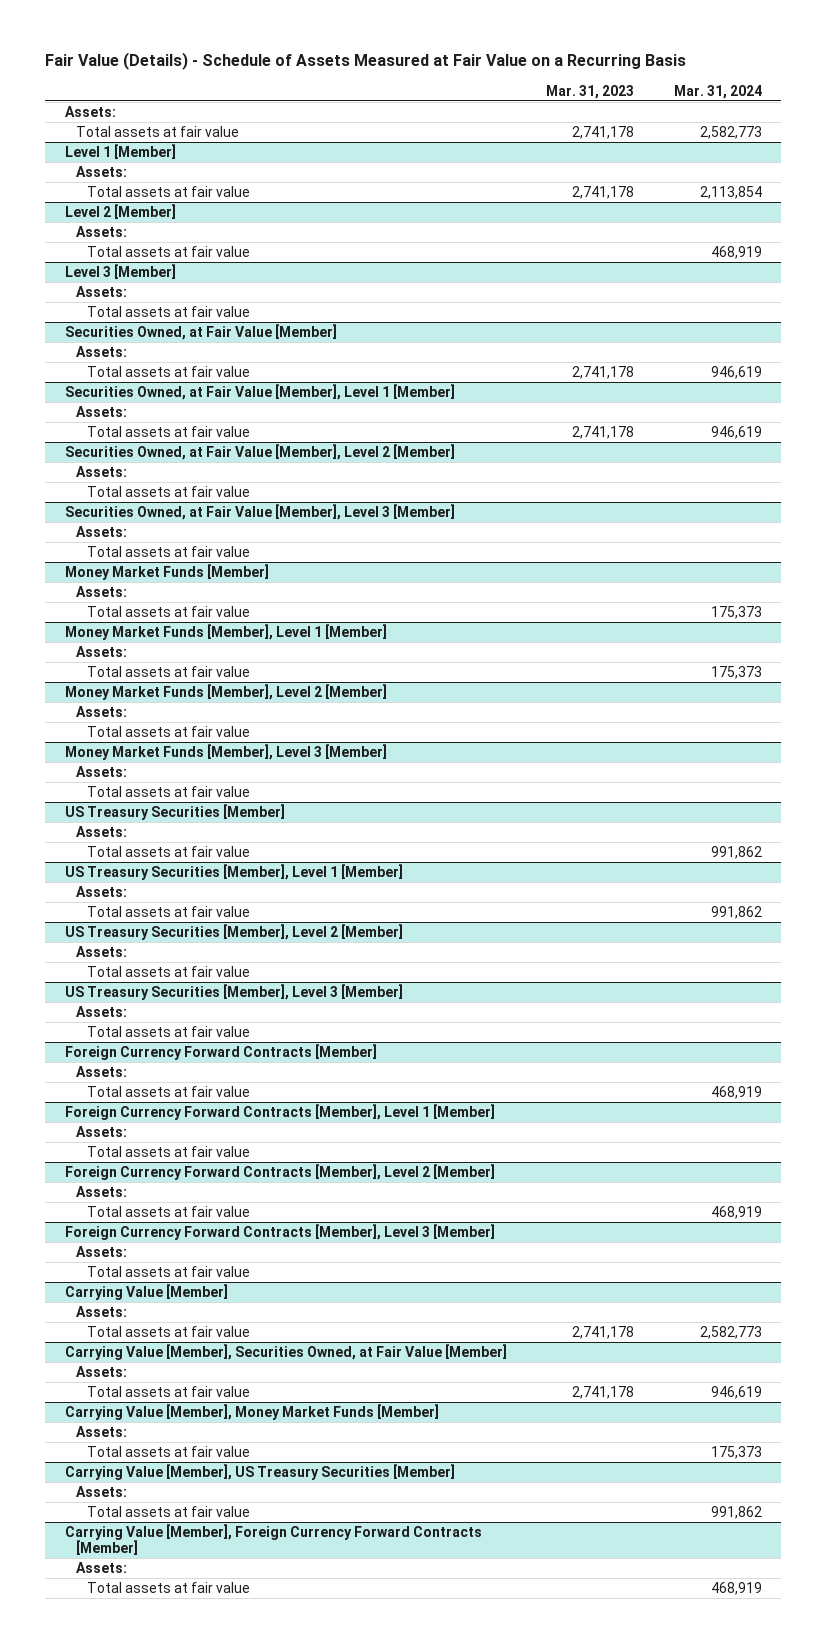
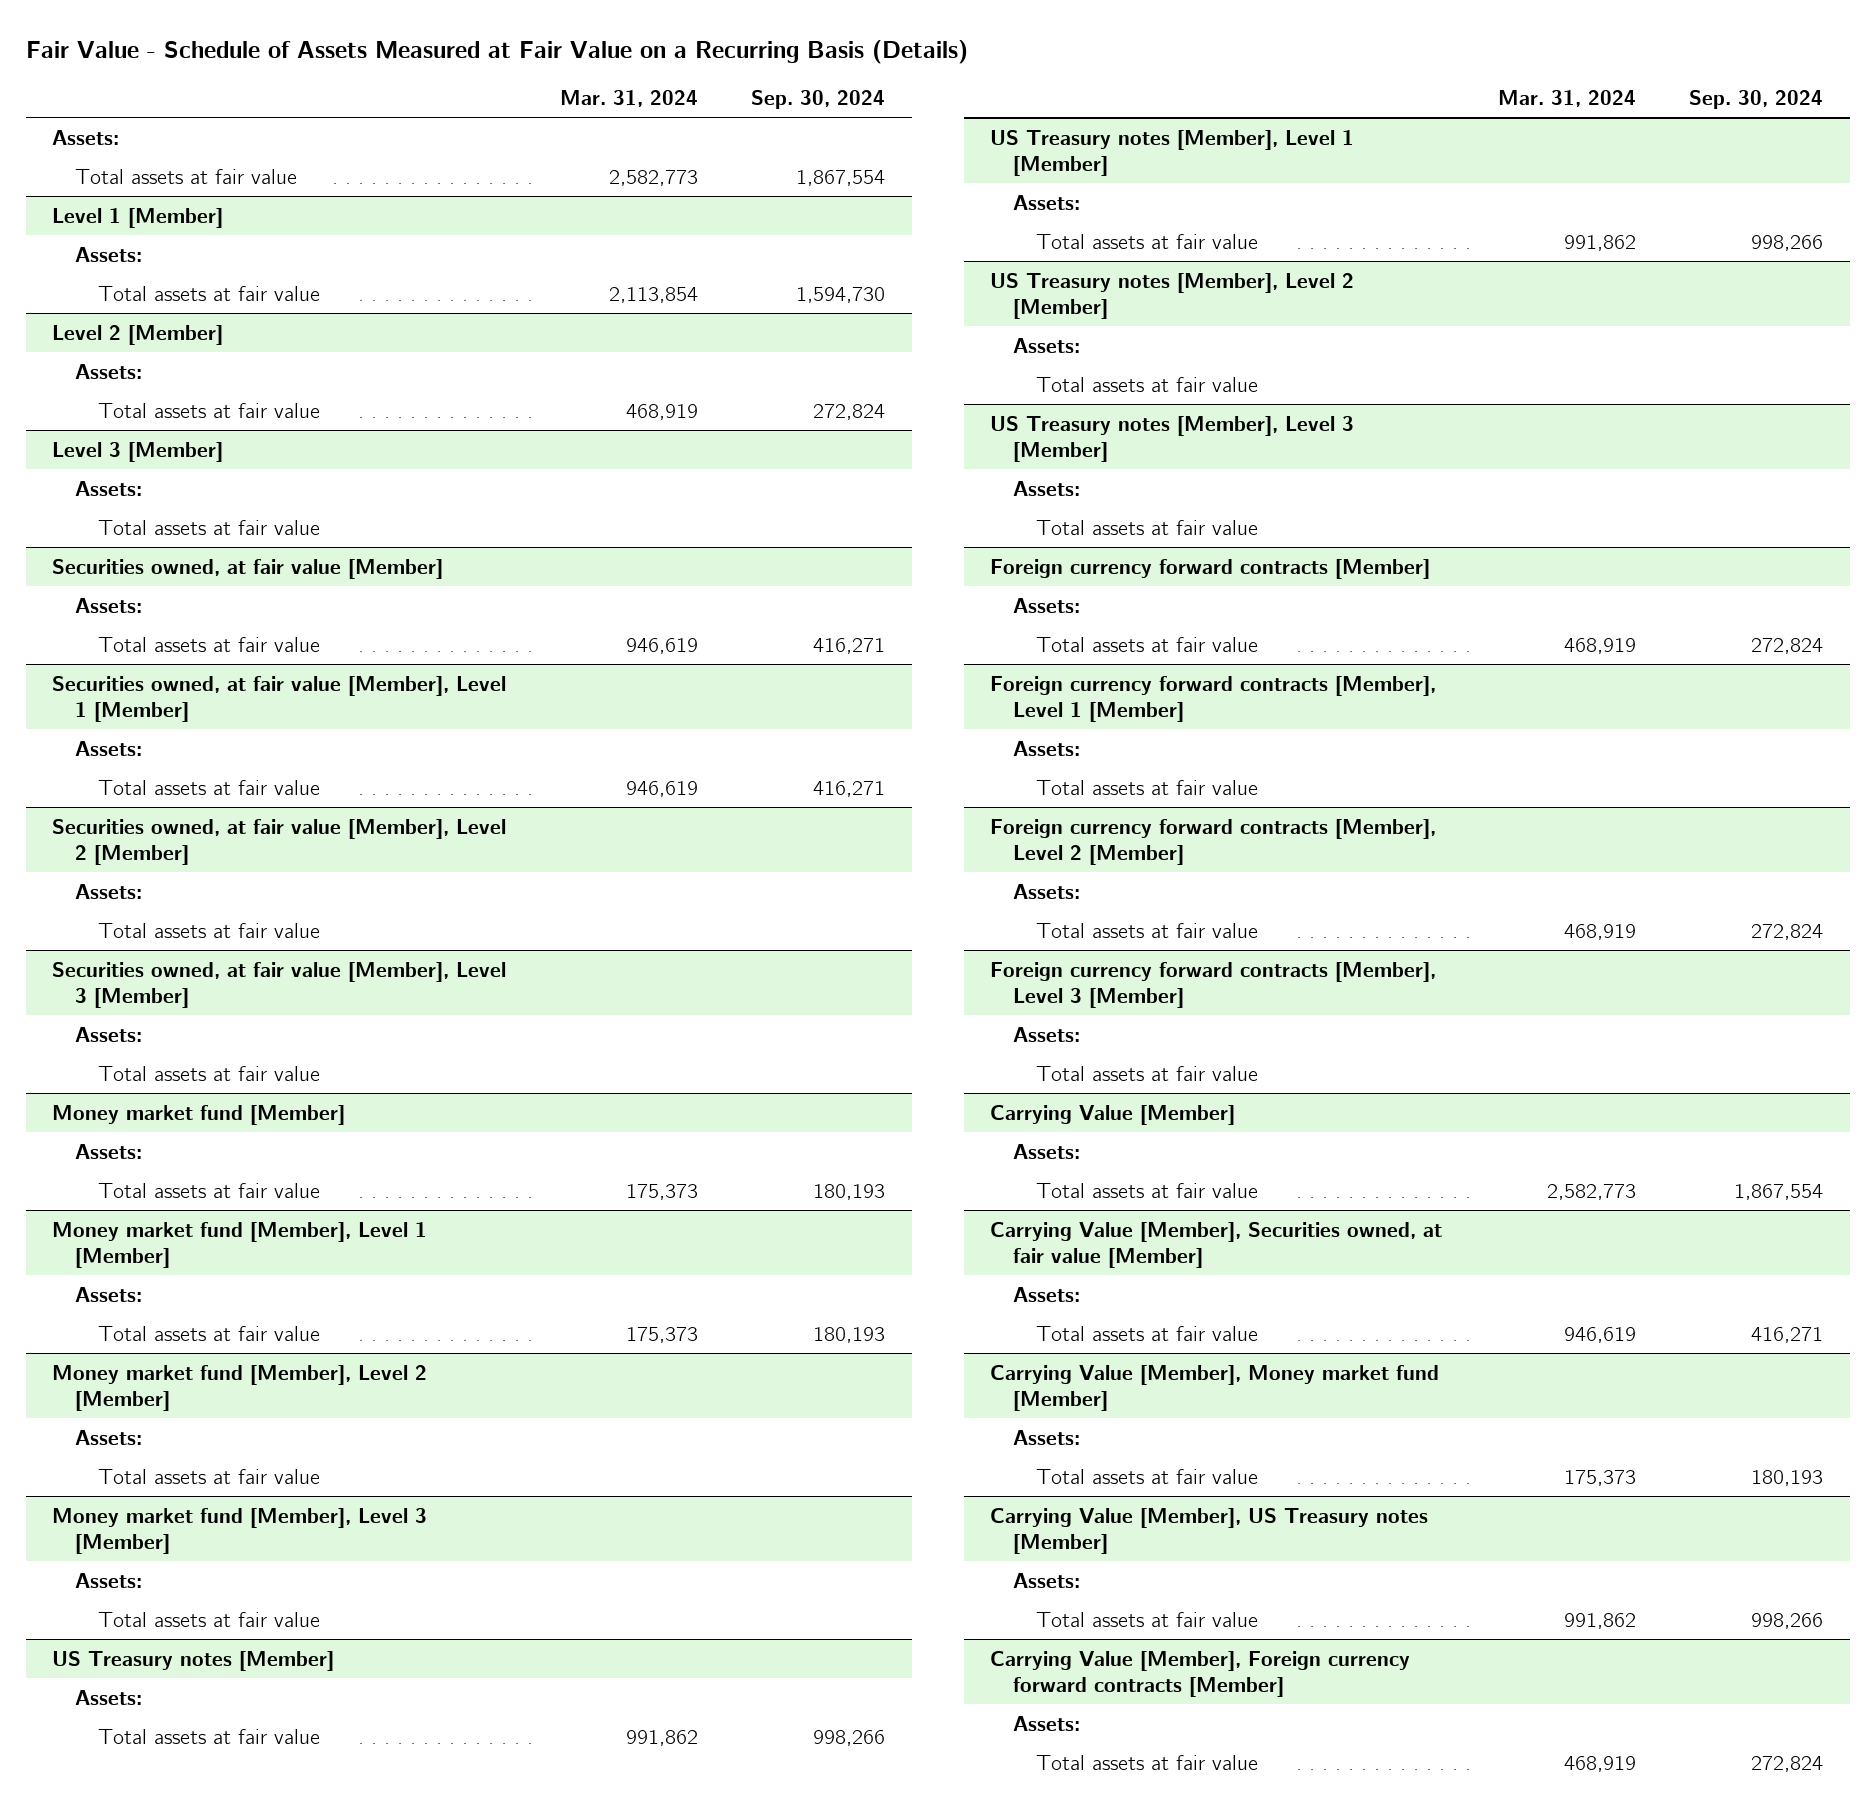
- Fair Value (Details) - Schedule of Assets Measured at Fair Value on a Recurring Basis
+ Fair Value - Schedule of Assets Measured at Fair Value on a Recurring Basis (Details)
- | Mar. 31, 2023 | Mar. 31, 2024
+ | Mar. 31, 2024 | Sep. 30, 2024
- Securities Owned, at Fair Value [Member]
+ Securities owned, at fair value [Member]
- Securities Owned, at Fair Value [Member], Level 1 [Member]
+ Securities owned, at fair value [Member], Level 1 [Member]
- Securities Owned, at Fair Value [Member], Level 2 [Member]
+ Securities owned, at fair value [Member], Level 2 [Member]
- Securities Owned, at Fair Value [Member], Level 3 [Member]
+ Securities owned, at fair value [Member], Level 3 [Member]
- Money Market Funds [Member]
+ Money market fund [Member]
- Money Market Funds [Member], Level 1 [Member]
+ Money market fund [Member], Level 1 [Member]
- Money Market Funds [Member], Level 2 [Member]
+ Money market fund [Member], Level 2 [Member]
- Money Market Funds [Member], Level 3 [Member]
+ Money market fund [Member], Level 3 [Member]
- US Treasury Securities [Member]
+ US Treasury notes [Member]
- US Treasury Securities [Member], Level 1 [Member]
+ US Treasury notes [Member], Level 1 [Member]
- US Treasury Securities [Member], Level 2 [Member]
+ US Treasury notes [Member], Level 2 [Member]
- US Treasury Securities [Member], Level 3 [Member]
+ US Treasury notes [Member], Level 3 [Member]
- Foreign Currency Forward Contracts [Member]
+ Foreign currency forward contracts [Member]
- Foreign Currency Forward Contracts [Member], Level 1 [Member]
+ Foreign currency forward contracts [Member], Level 1 [Member]
- Foreign Currency Forward Contracts [Member], Level 2 [Member]
+ Foreign currency forward contracts [Member], Level 2 [Member]
- Foreign Currency Forward Contracts [Member], Level 3 [Member]
+ Foreign currency forward contracts [Member], Level 3 [Member]
- Carrying Value [Member], Securities Owned, at Fair Value [Member]
+ Carrying Value [Member], Securities owned, at fair value [Member]
- Carrying Value [Member], Money Market Funds [Member]
+ Carrying Value [Member], Money market fund [Member]
- Carrying Value [Member], US Treasury Securities [Member]
+ Carrying Value [Member], US Treasury notes [Member]
- Carrying Value [Member], Foreign Currency Forward Contracts [Member]
+ Carrying Value [Member], Foreign currency forward contracts [Member]

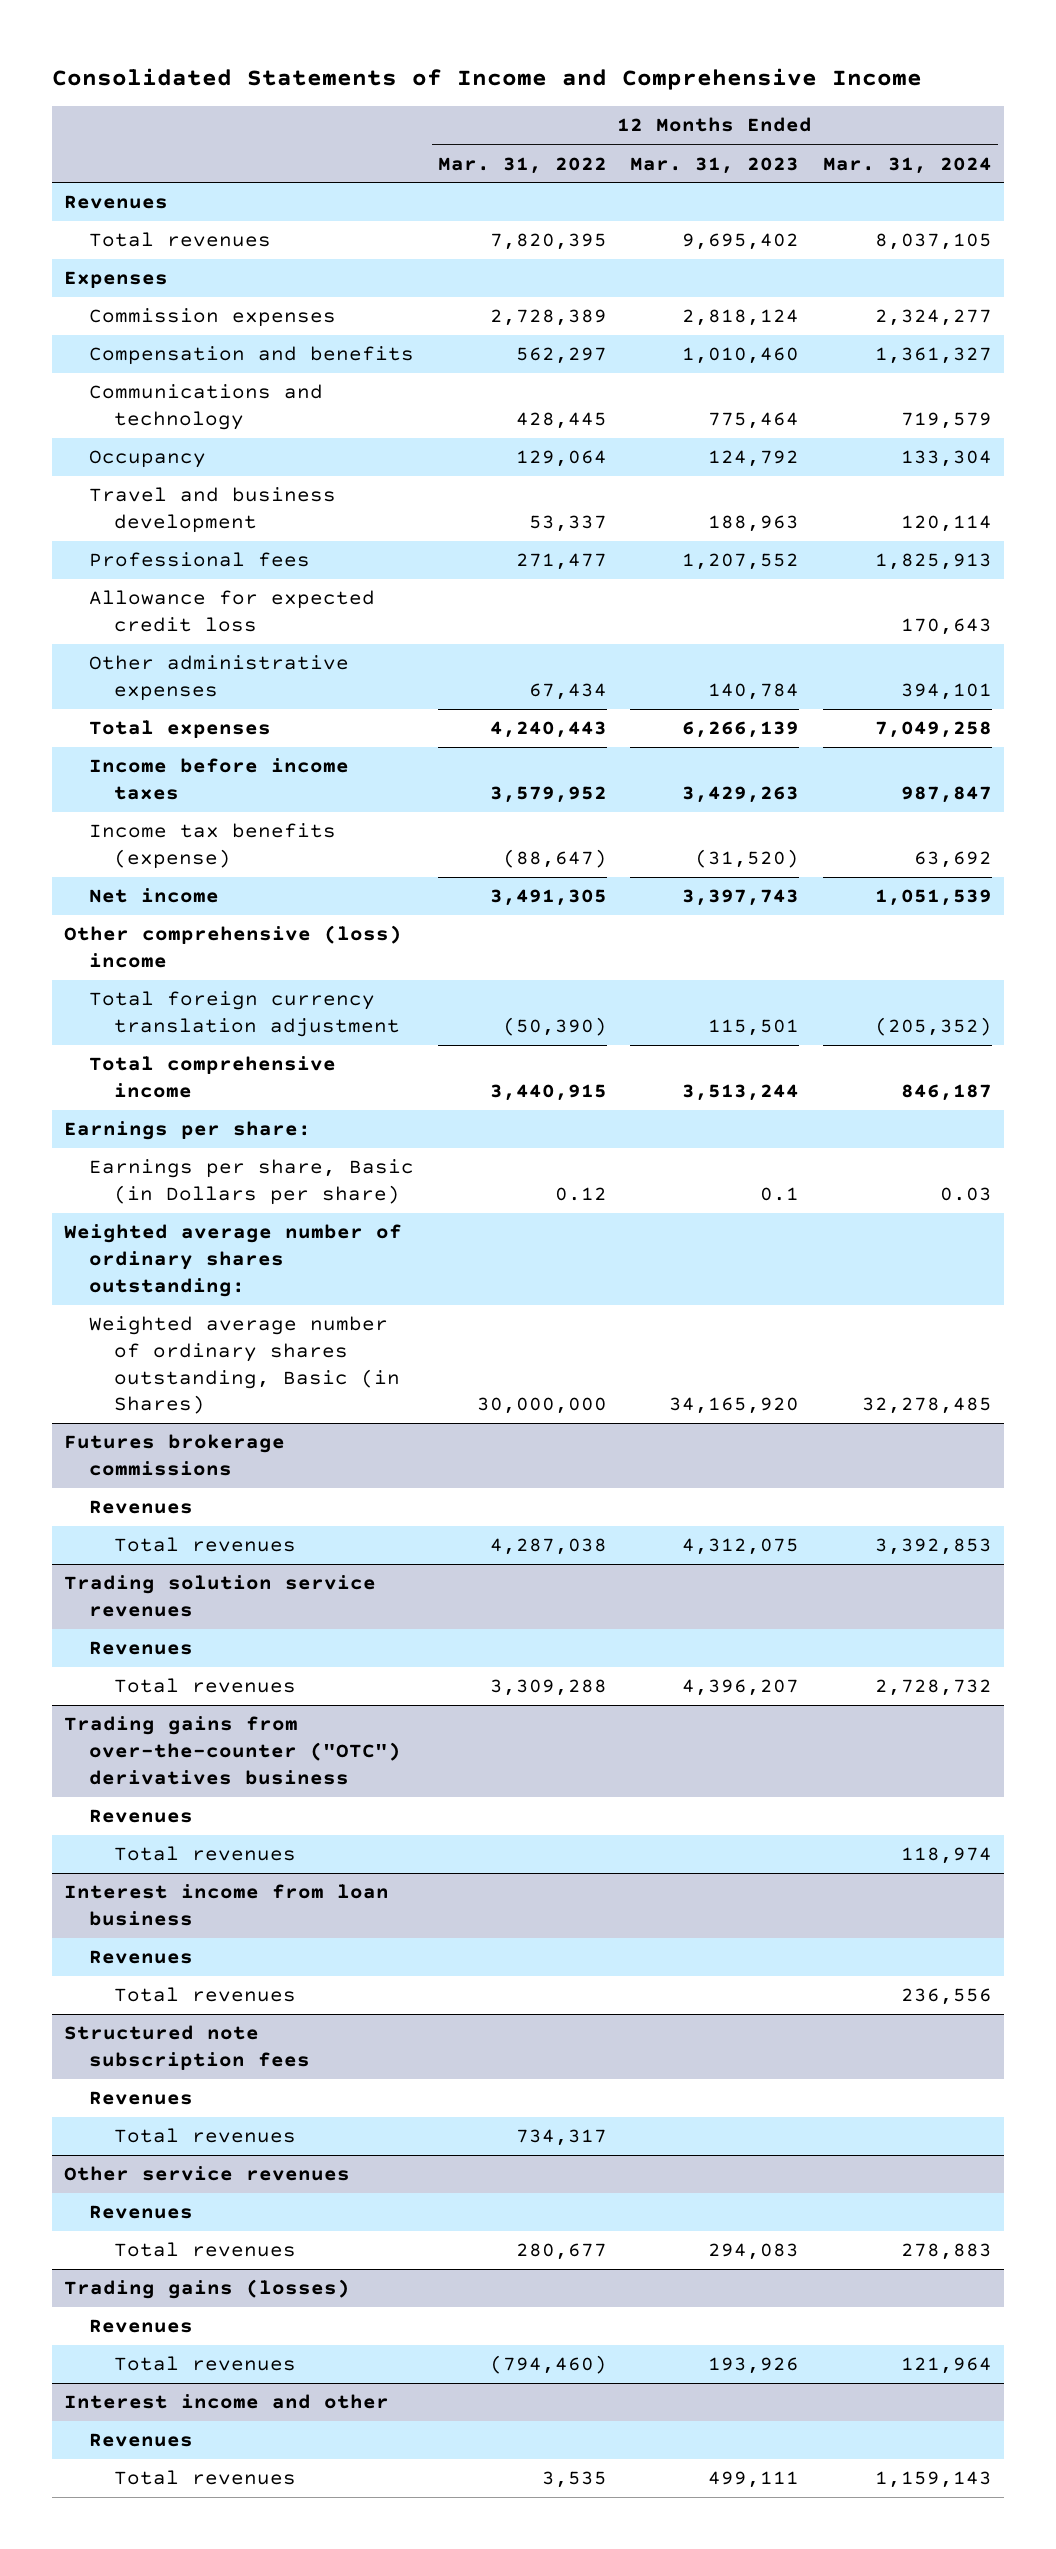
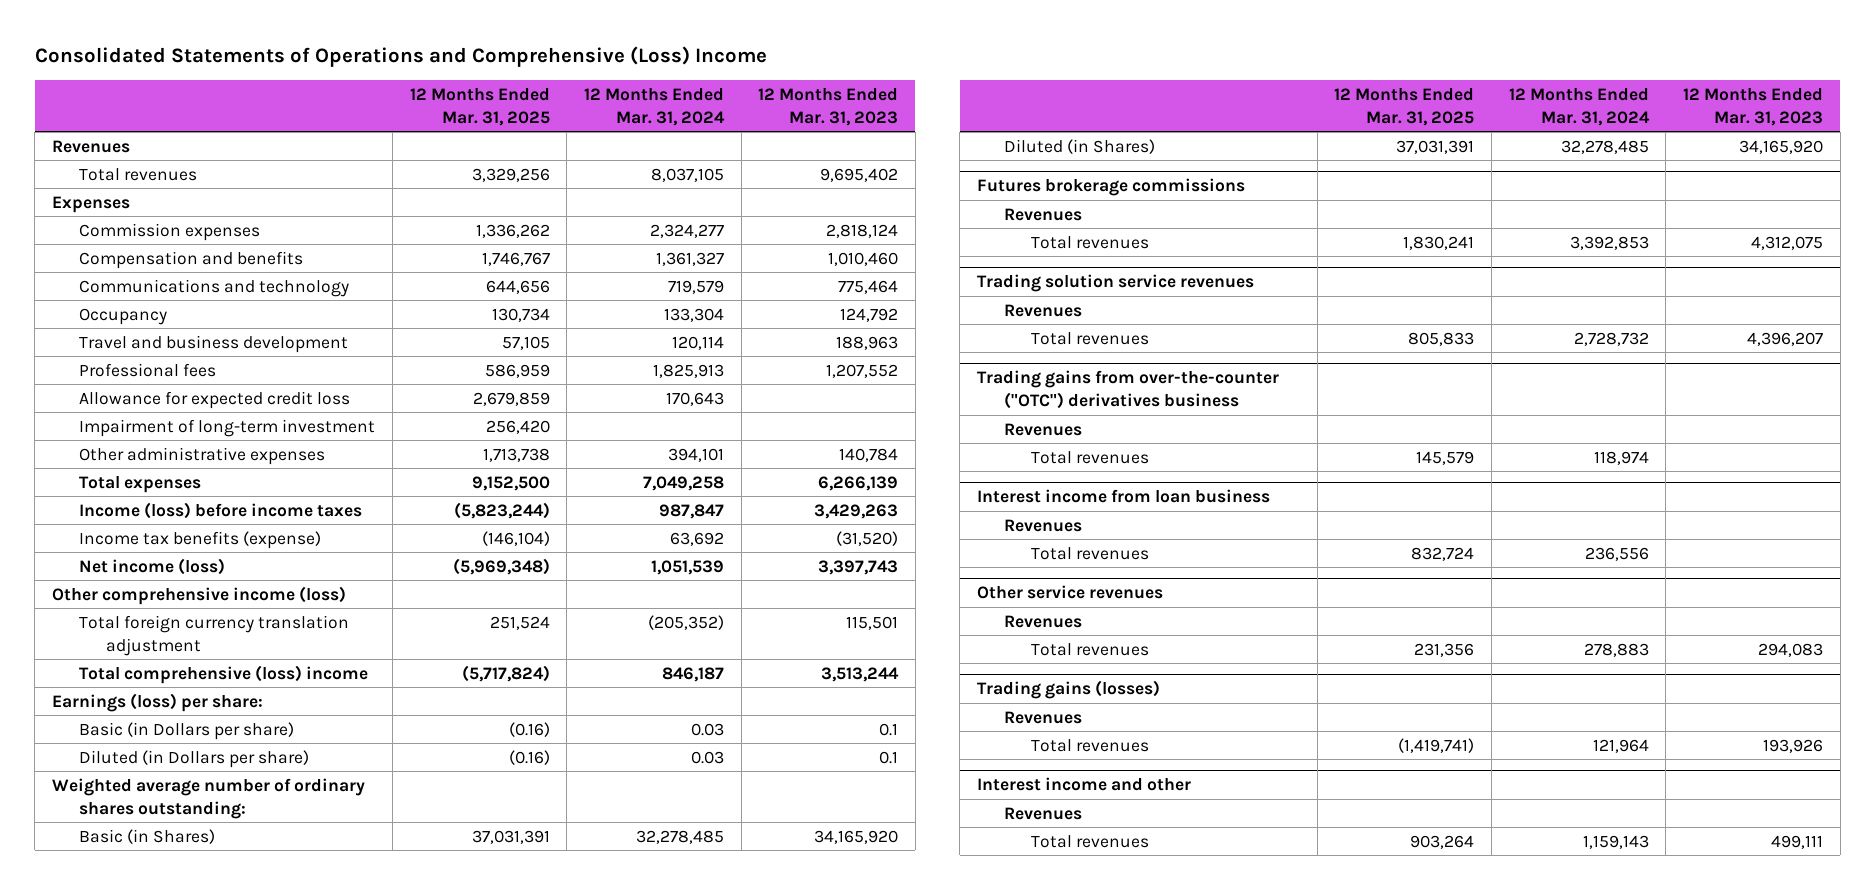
- Consolidated Statements of Income and Comprehensive Income
+ Consolidated Statements of Operations and Comprehensive (Loss) Income
- | 12 Months Ended Mar. 31, 2022 | 12 Months Ended Mar. 31, 2023 | 12 Months Ended Mar. 31, 2024
+ | 12 Months Ended Mar. 31, 2025 | 12 Months Ended Mar. 31, 2024 | 12 Months Ended Mar. 31, 2023
+ Impairment of long-term investment | 256,420 | |
- Income before income taxes | 3,579,952 | 3,429,263 | 987,847
+ Income (loss) before income taxes | (5,823,244) | 987,847 | 3,429,263
- Net income | 3,491,305 | 3,397,743 | 1,051,539
- Other comprehensive (loss) income
+ Net income (loss) | (5,969,348) | 1,051,539 | 3,397,743
+ Other comprehensive income (loss)
- Total comprehensive income | 3,440,915 | 3,513,244 | 846,187
- Earnings per share:
- Earnings per share, Basic (in Dollars per share) | 0.12 | 0.1 | 0.03
+ Total comprehensive (loss) income | (5,717,824) | 846,187 | 3,513,244
+ Earnings (loss) per share:
+ Basic (in Dollars per share) | (0.16) | 0.03 | 0.1
+ Diluted (in Dollars per share) | (0.16) | 0.03 | 0.1
- Weighted average number of ordinary shares outstanding, Basic (in Shares) | 30,000,000 | 34,165,920 | 32,278,485
+ Basic (in Shares) | 37,031,391 | 32,278,485 | 34,165,920
+ Diluted (in Shares) | 37,031,391 | 32,278,485 | 34,165,920
- Structured note subscription fees
- Revenues
- Total revenues | 734,317 | |

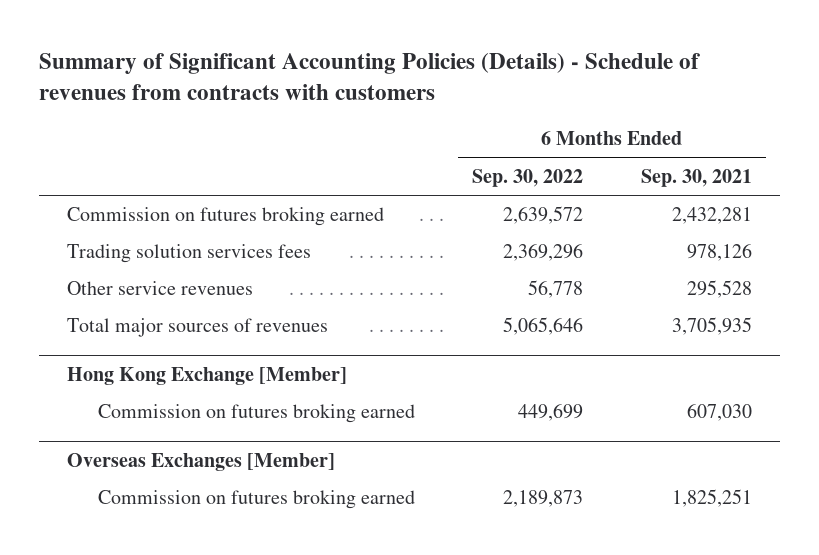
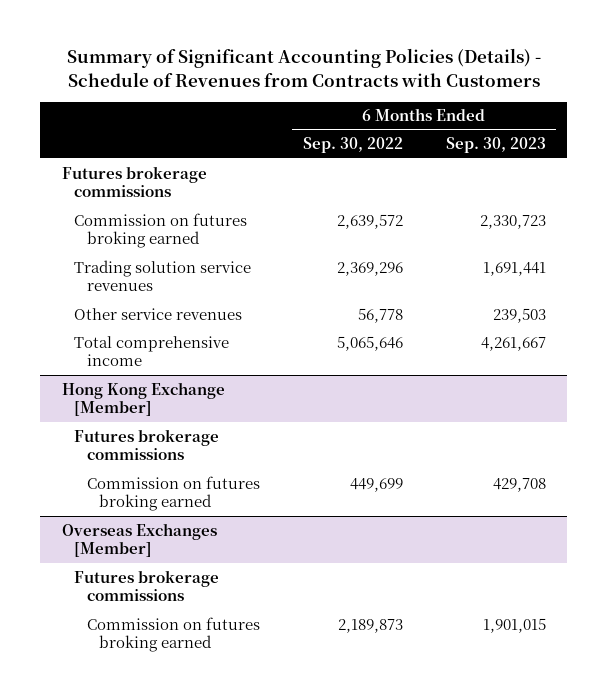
- Summary of Significant Accounting Policies (Details) - Schedule of revenues from contracts with customers
+ Summary of Significant Accounting Policies (Details) - Schedule of Revenues from Contracts with Customers
- | 6 Months Ended Sep. 30, 2022 | 6 Months Ended Sep. 30, 2021
+ | 6 Months Ended Sep. 30, 2022 | 6 Months Ended Sep. 30, 2023
+ Futures brokerage commissions
- Trading solution services fees | 2,369,296 | 978,126
+ Trading solution service revenues | 2,369,296 | 1,691,441
- Total major sources of revenues | 5,065,646 | 3,705,935
+ Total comprehensive income | 5,065,646 | 4,261,667
@ Hong Kong Exchange [Member]
+ Futures brokerage commissions
@ Overseas Exchanges [Member]
+ Futures brokerage commissions

